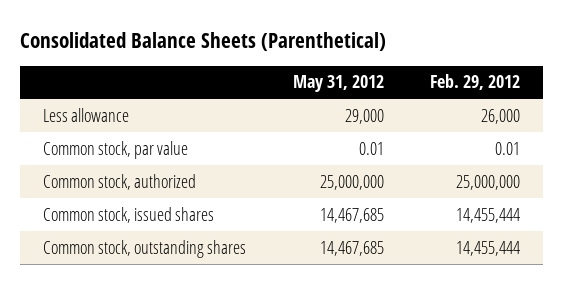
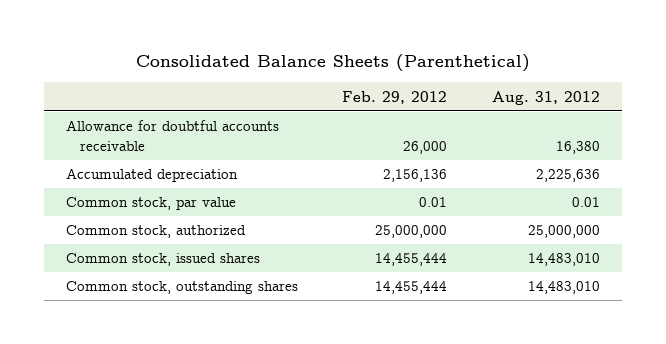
- | May 31, 2012 | Feb. 29, 2012
+ | Feb. 29, 2012 | Aug. 31, 2012
- Less allowance | 29,000 | 26,000
+ Allowance for doubtful accounts receivable | 26,000 | 16,380
+ Accumulated depreciation | 2,156,136 | 2,225,636

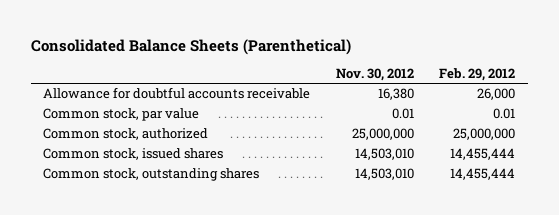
- | Feb. 29, 2012 | Aug. 31, 2012
+ | Nov. 30, 2012 | Feb. 29, 2012
- Accumulated depreciation | 2,156,136 | 2,225,636

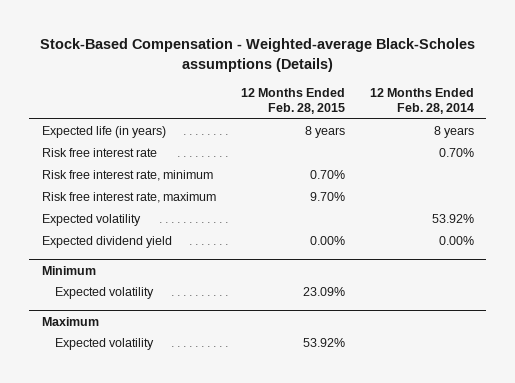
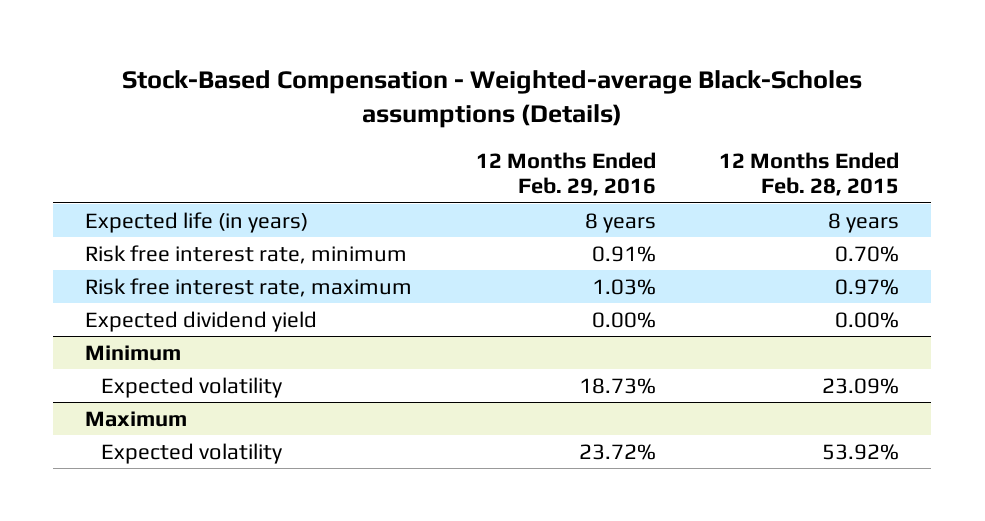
- | 12 Months Ended Feb. 28, 2015 | 12 Months Ended Feb. 28, 2014
+ | 12 Months Ended Feb. 29, 2016 | 12 Months Ended Feb. 28, 2015
- Risk free interest rate | | 0.70%
- Risk free interest rate, maximum | 9.70% |
- Expected volatility | | 53.92%
+ Risk free interest rate, maximum | 1.03% | 0.97%

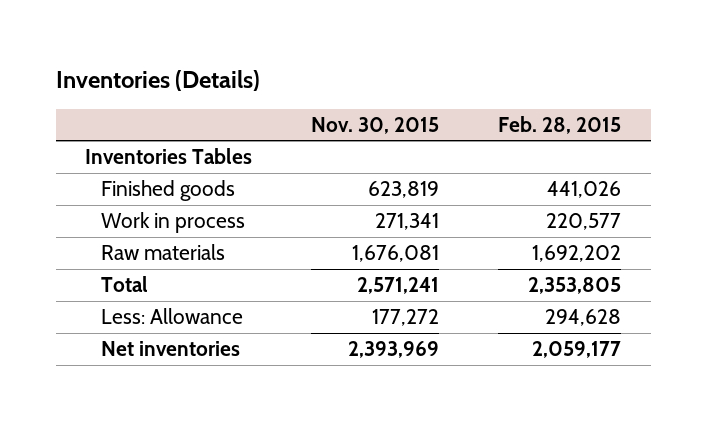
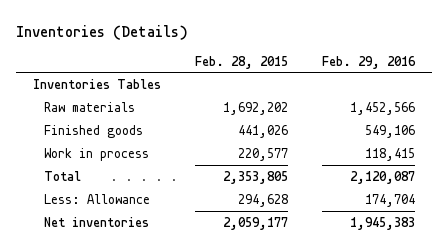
- | Nov. 30, 2015 | Feb. 28, 2015
+ | Feb. 28, 2015 | Feb. 29, 2016
moved up: Raw materials | 1,692,202 | 1,452,566

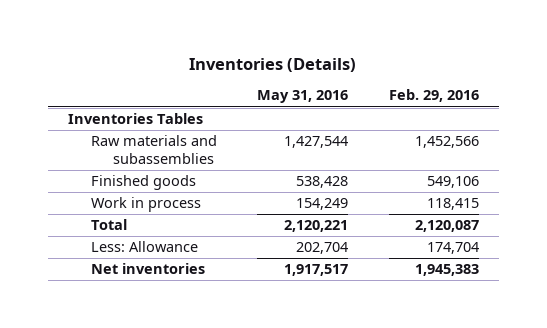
- | Feb. 28, 2015 | Feb. 29, 2016
+ | May 31, 2016 | Feb. 29, 2016
- Raw materials | 1,692,202 | 1,452,566
+ Raw materials and subassemblies | 1,427,544 | 1,452,566

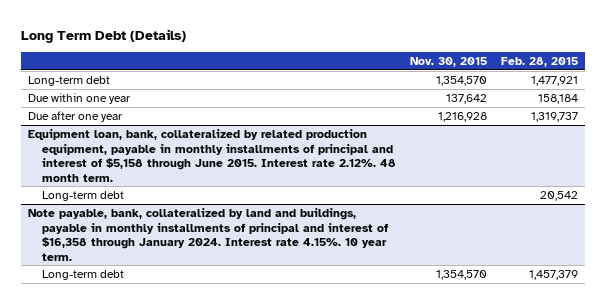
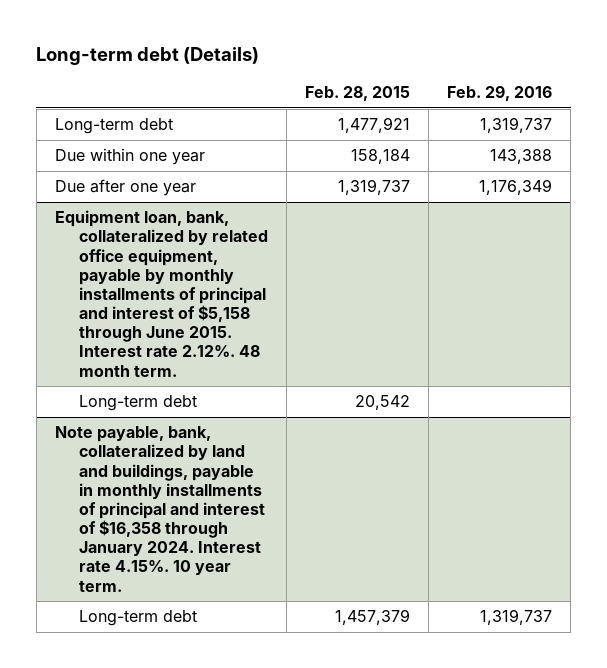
- Long Term Debt (Details)
+ Long-term debt (Details)
- | Nov. 30, 2015 | Feb. 28, 2015
+ | Feb. 28, 2015 | Feb. 29, 2016
- Equipment loan, bank, collateralized by related production equipment, payable in monthly installments of principal and interest of $5,158 through June 2015. Interest rate 2.12%. 48 month term.
+ Equipment loan, bank, collateralized by related office equipment, payable by monthly installments of principal and interest of $5,158 through June 2015. Interest rate 2.12%. 48 month term.

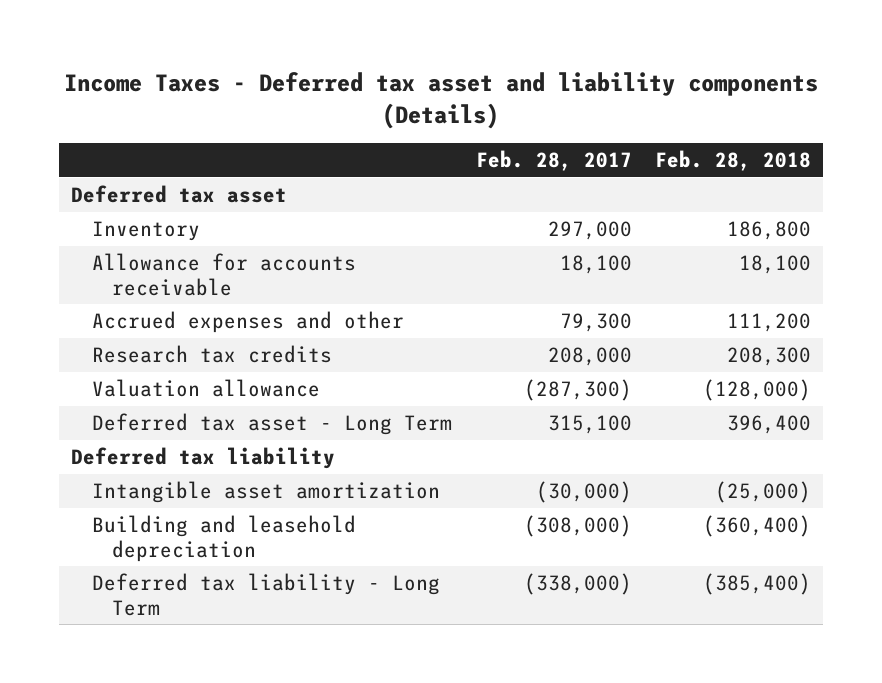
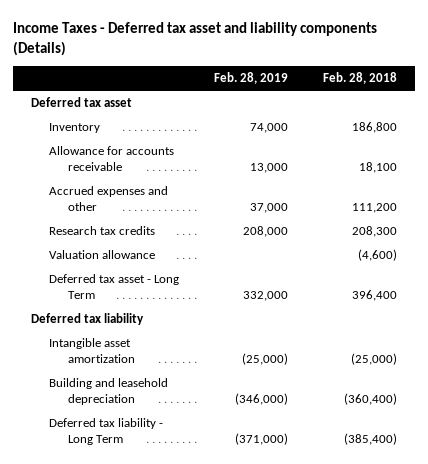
- | Feb. 28, 2017 | Feb. 28, 2018
+ | Feb. 28, 2019 | Feb. 28, 2018
- Valuation allowance | (287,300) | (128,000)
+ Valuation allowance | | (4,600)

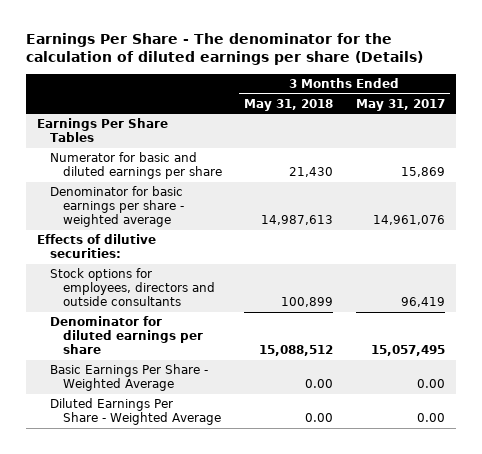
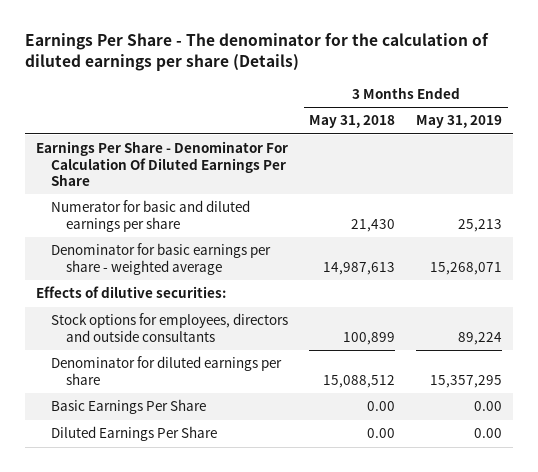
- | 3 Months Ended May 31, 2018 | 3 Months Ended May 31, 2017
+ | 3 Months Ended May 31, 2018 | 3 Months Ended May 31, 2019
- Earnings Per Share Tables
+ Earnings Per Share - Denominator For Calculation Of Diluted Earnings Per Share
- Basic Earnings Per Share - Weighted Average | 0.00 | 0.00
- Diluted Earnings Per Share - Weighted Average | 0.00 | 0.00
+ Basic Earnings Per Share | 0.00 | 0.00
+ Diluted Earnings Per Share | 0.00 | 0.00

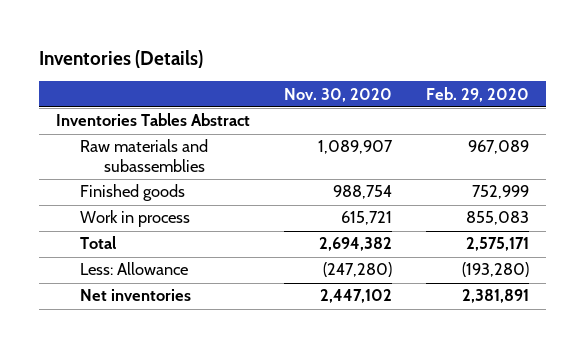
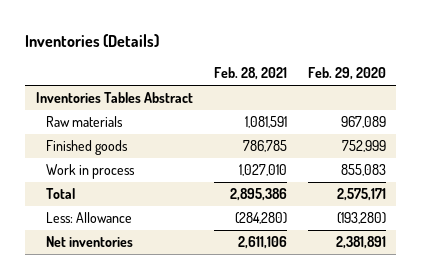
- | Nov. 30, 2020 | Feb. 29, 2020
+ | Feb. 28, 2021 | Feb. 29, 2020
- Raw materials and subassemblies | 1,089,907 | 967,089
+ Raw materials | 1,081,591 | 967,089

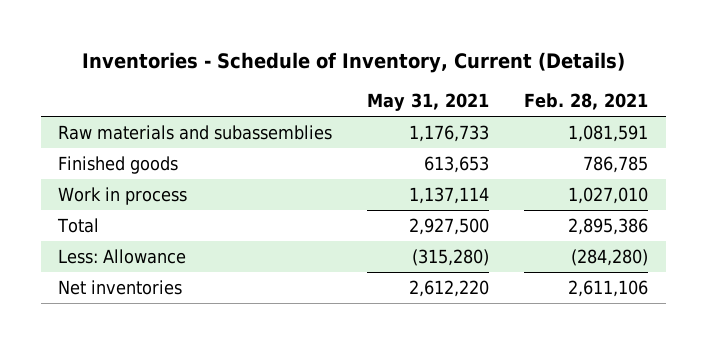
- Inventories (Details)
+ Inventories - Schedule of Inventory, Current (Details)
- | Feb. 28, 2021 | Feb. 29, 2020
+ | May 31, 2021 | Feb. 28, 2021
- Inventories Tables Abstract
- Raw materials | 1,081,591 | 967,089
+ Raw materials and subassemblies | 1,176,733 | 1,081,591

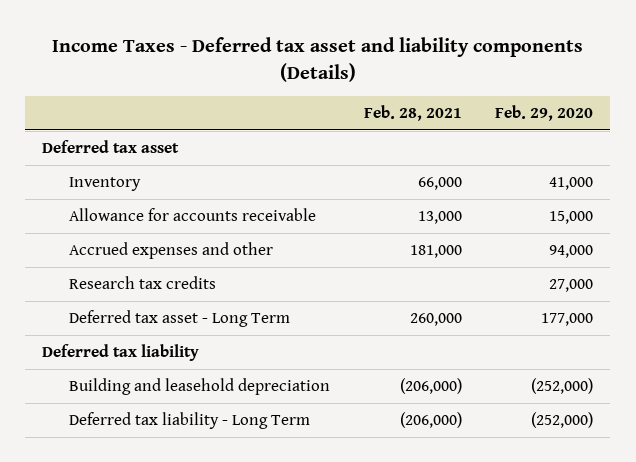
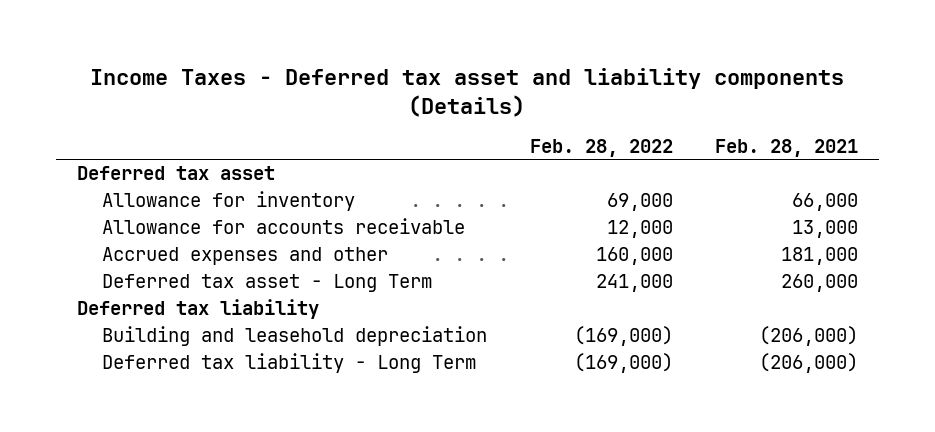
- | Feb. 28, 2021 | Feb. 29, 2020
+ | Feb. 28, 2022 | Feb. 28, 2021
- Inventory | 66,000 | 41,000
+ Allowance for inventory | 69,000 | 66,000
- Research tax credits | | 27,000

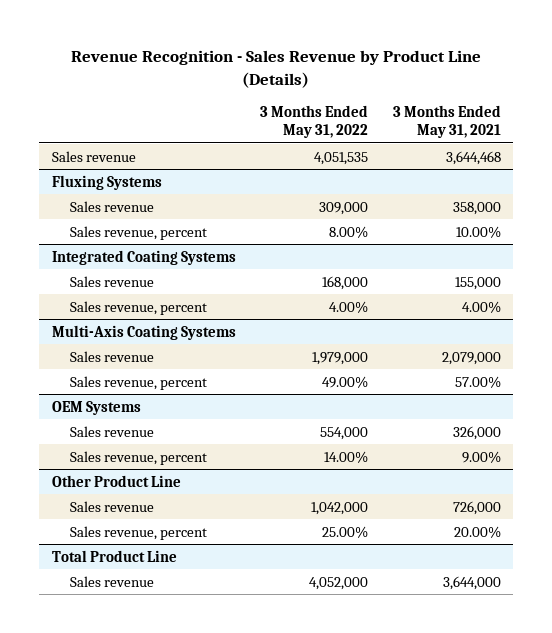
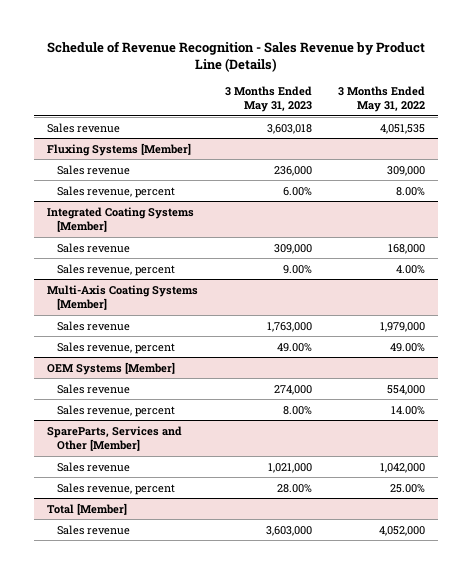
- Revenue Recognition - Sales Revenue by Product Line (Details)
+ Schedule of Revenue Recognition - Sales Revenue by Product Line (Details)
- | 3 Months Ended May 31, 2022 | 3 Months Ended May 31, 2021
+ | 3 Months Ended May 31, 2023 | 3 Months Ended May 31, 2022
- Fluxing Systems
+ Fluxing Systems [Member]
- Integrated Coating Systems
+ Integrated Coating Systems [Member]
- Multi-Axis Coating Systems
+ Multi-Axis Coating Systems [Member]
- OEM Systems
+ OEM Systems [Member]
- Other Product Line
+ SpareParts, Services and Other [Member]
- Total Product Line
+ Total [Member]

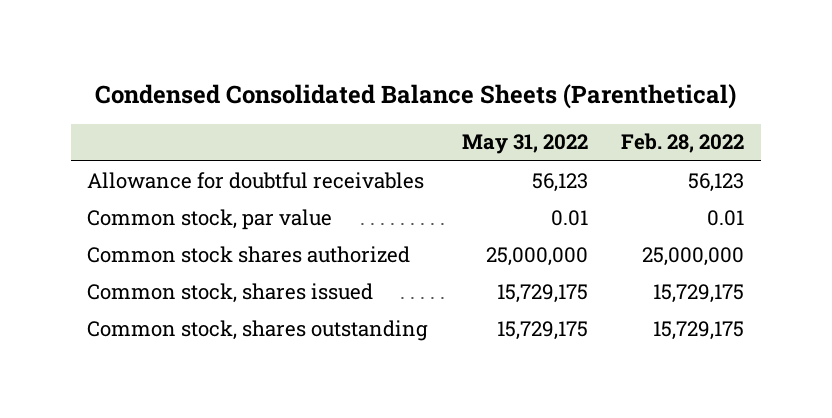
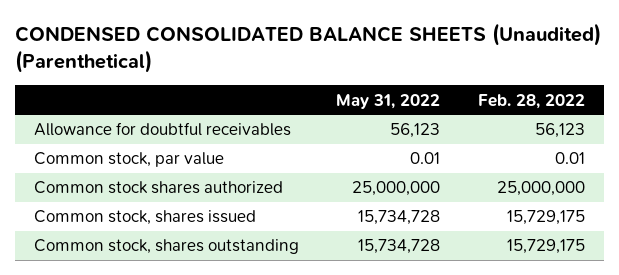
- Condensed Consolidated Balance Sheets (Parenthetical)
+ CONDENSED CONSOLIDATED BALANCE SHEETS (Unaudited) (Parenthetical)
- Common stock, shares issued | 15,729,175 | 15,729,175
- Common stock, shares outstanding | 15,729,175 | 15,729,175
+ Common stock, shares issued | 15,734,728 | 15,729,175
+ Common stock, shares outstanding | 15,734,728 | 15,729,175

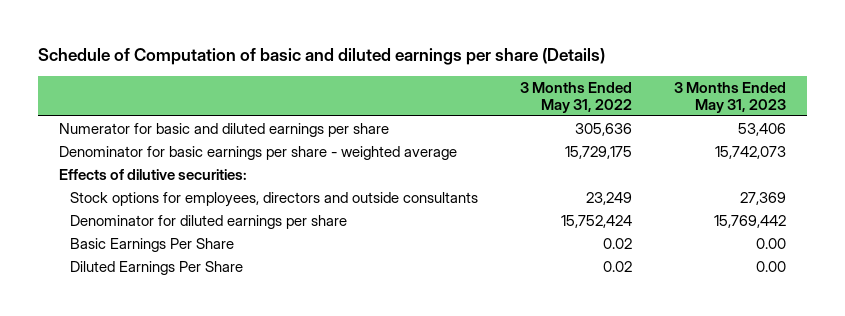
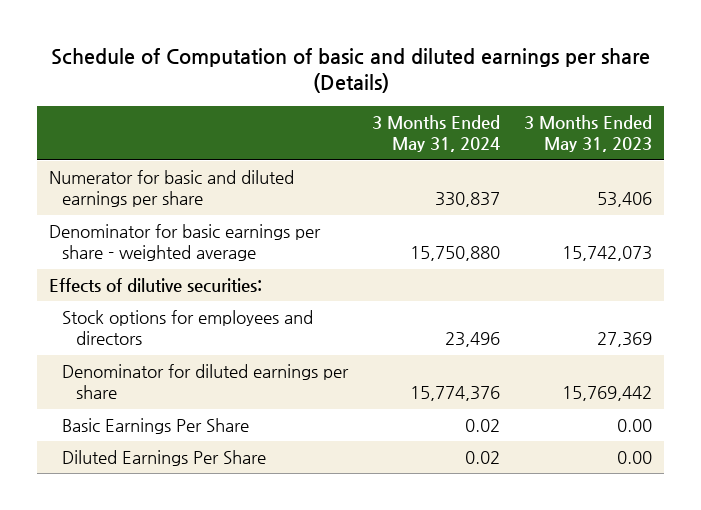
- | 3 Months Ended May 31, 2022 | 3 Months Ended May 31, 2023
+ | 3 Months Ended May 31, 2024 | 3 Months Ended May 31, 2023
- Stock options for employees, directors and outside consultants | 23,249 | 27,369
+ Stock options for employees and directors | 23,496 | 27,369

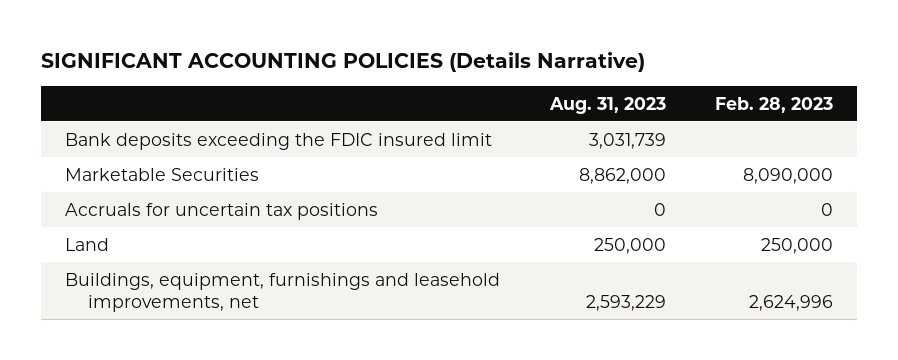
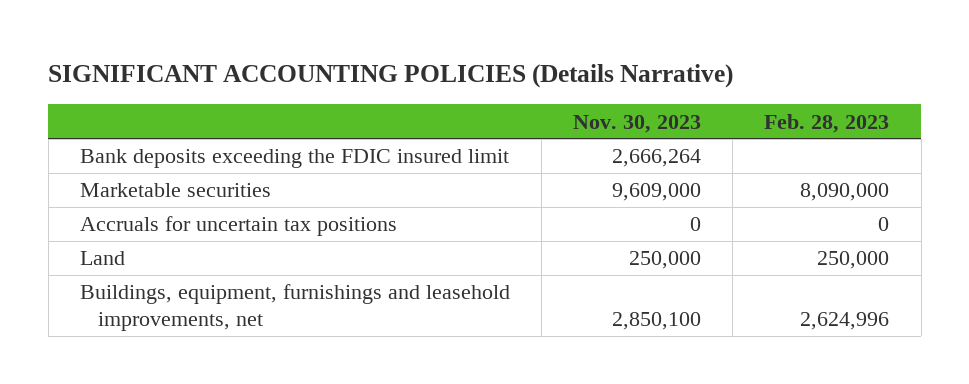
- | Aug. 31, 2023 | Feb. 28, 2023
+ | Nov. 30, 2023 | Feb. 28, 2023
- Marketable Securities | 8,862,000 | 8,090,000
+ Marketable securities | 9,609,000 | 8,090,000

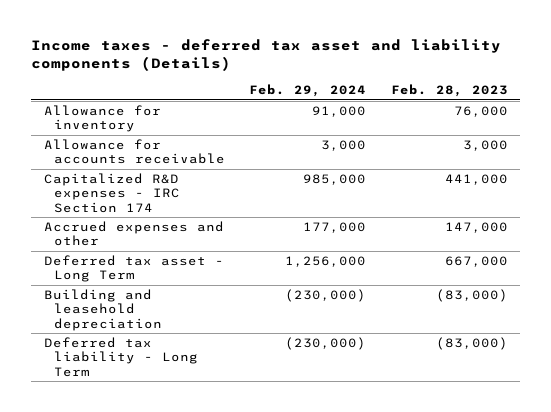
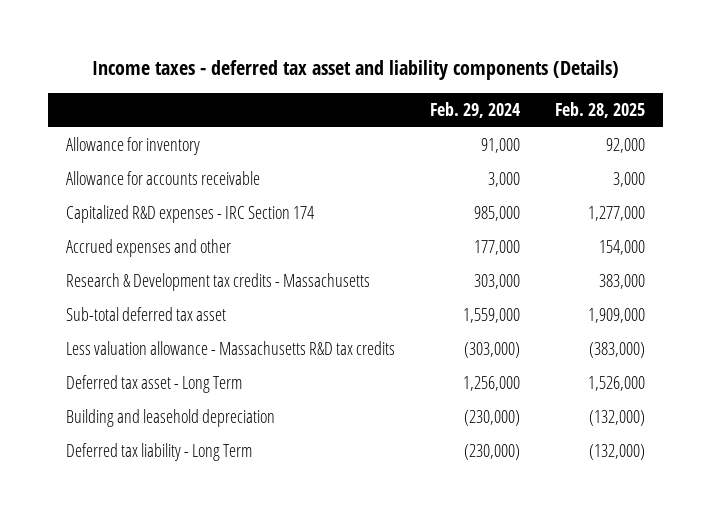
- | Feb. 29, 2024 | Feb. 28, 2023
+ | Feb. 29, 2024 | Feb. 28, 2025
+ Research & Development tax credits - Massachusetts | 303,000 | 383,000
+ Sub-total deferred tax asset | 1,559,000 | 1,909,000
+ Less valuation allowance - Massachusetts R&D tax credits | (303,000) | (383,000)

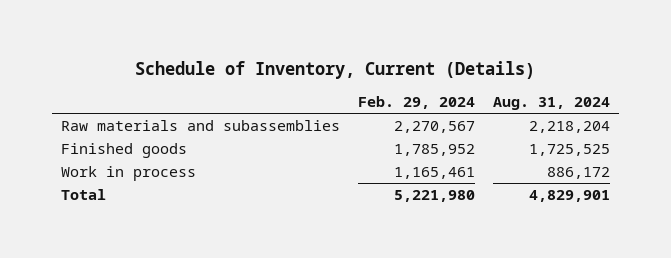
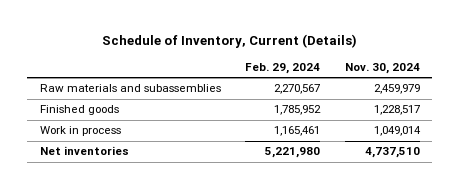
- | Feb. 29, 2024 | Aug. 31, 2024
+ | Feb. 29, 2024 | Nov. 30, 2024
- Total | 5,221,980 | 4,829,901
+ Net inventories | 5,221,980 | 4,737,510

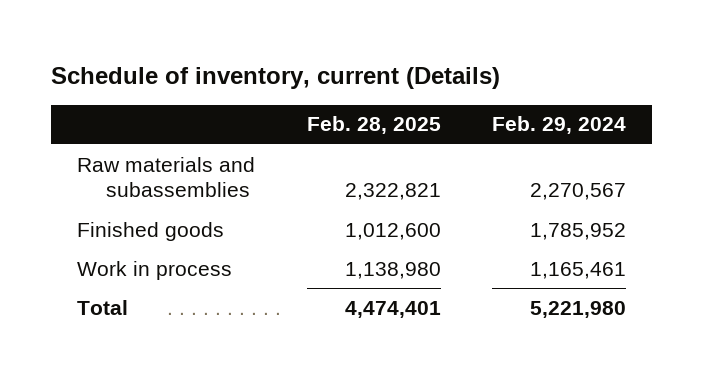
- Schedule of Inventory, Current (Details)
+ Schedule of inventory, current (Details)
- | Feb. 29, 2024 | Nov. 30, 2024
+ | Feb. 28, 2025 | Feb. 29, 2024
- Net inventories | 5,221,980 | 4,737,510
+ Total | 4,474,401 | 5,221,980

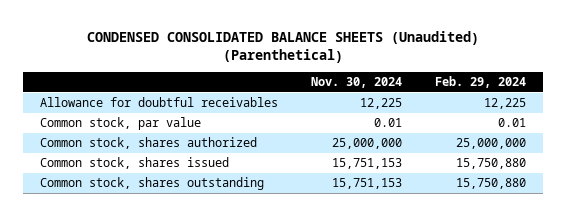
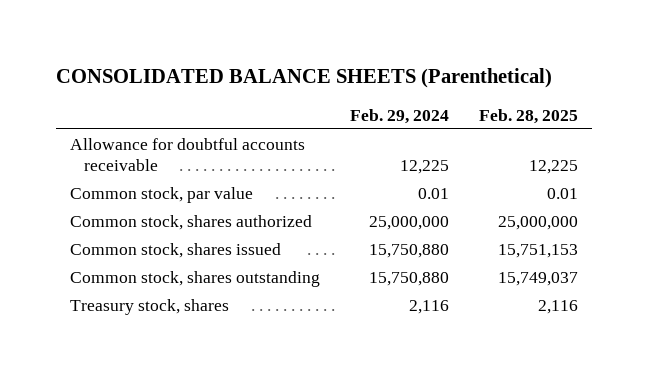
- CONDENSED CONSOLIDATED BALANCE SHEETS (Unaudited) (Parenthetical)
+ CONSOLIDATED BALANCE SHEETS (Parenthetical)
- | Nov. 30, 2024 | Feb. 29, 2024
+ | Feb. 29, 2024 | Feb. 28, 2025
- Allowance for doubtful receivables | 12,225 | 12,225
+ Allowance for doubtful accounts receivable | 12,225 | 12,225
+ Treasury stock, shares | 2,116 | 2,116

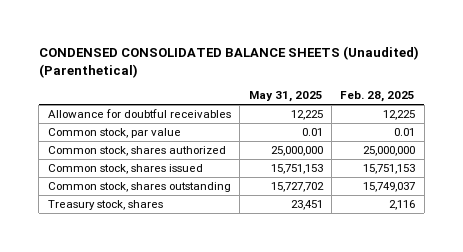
- CONSOLIDATED BALANCE SHEETS (Parenthetical)
+ CONDENSED CONSOLIDATED BALANCE SHEETS (Unaudited) (Parenthetical)
- | Feb. 29, 2024 | Feb. 28, 2025
+ | May 31, 2025 | Feb. 28, 2025
- Allowance for doubtful accounts receivable | 12,225 | 12,225
+ Allowance for doubtful receivables | 12,225 | 12,225

